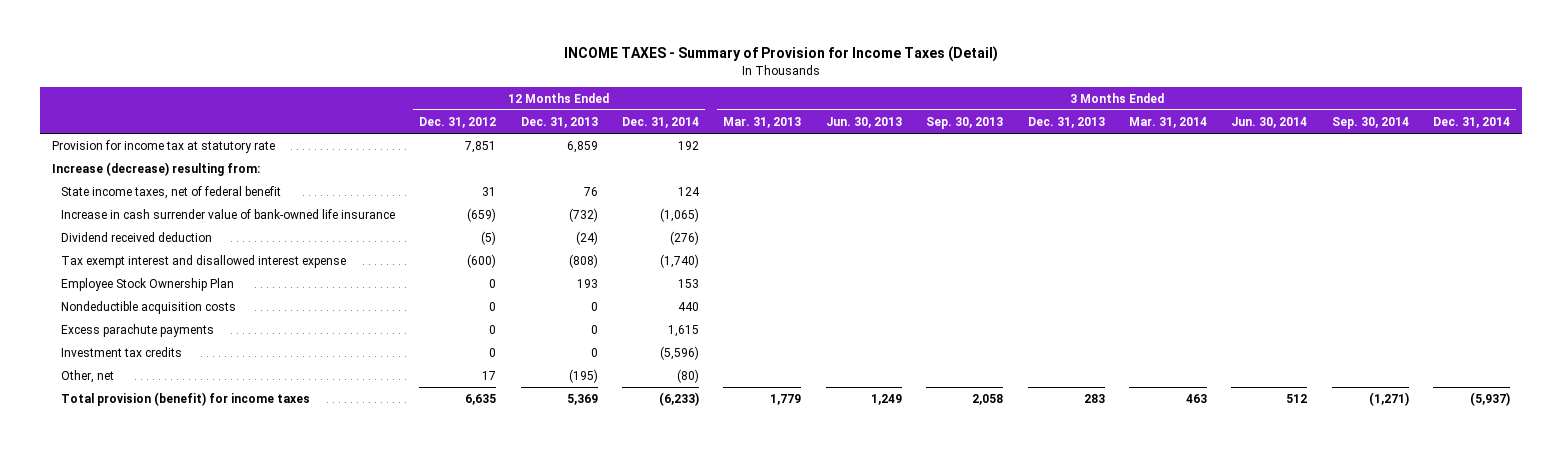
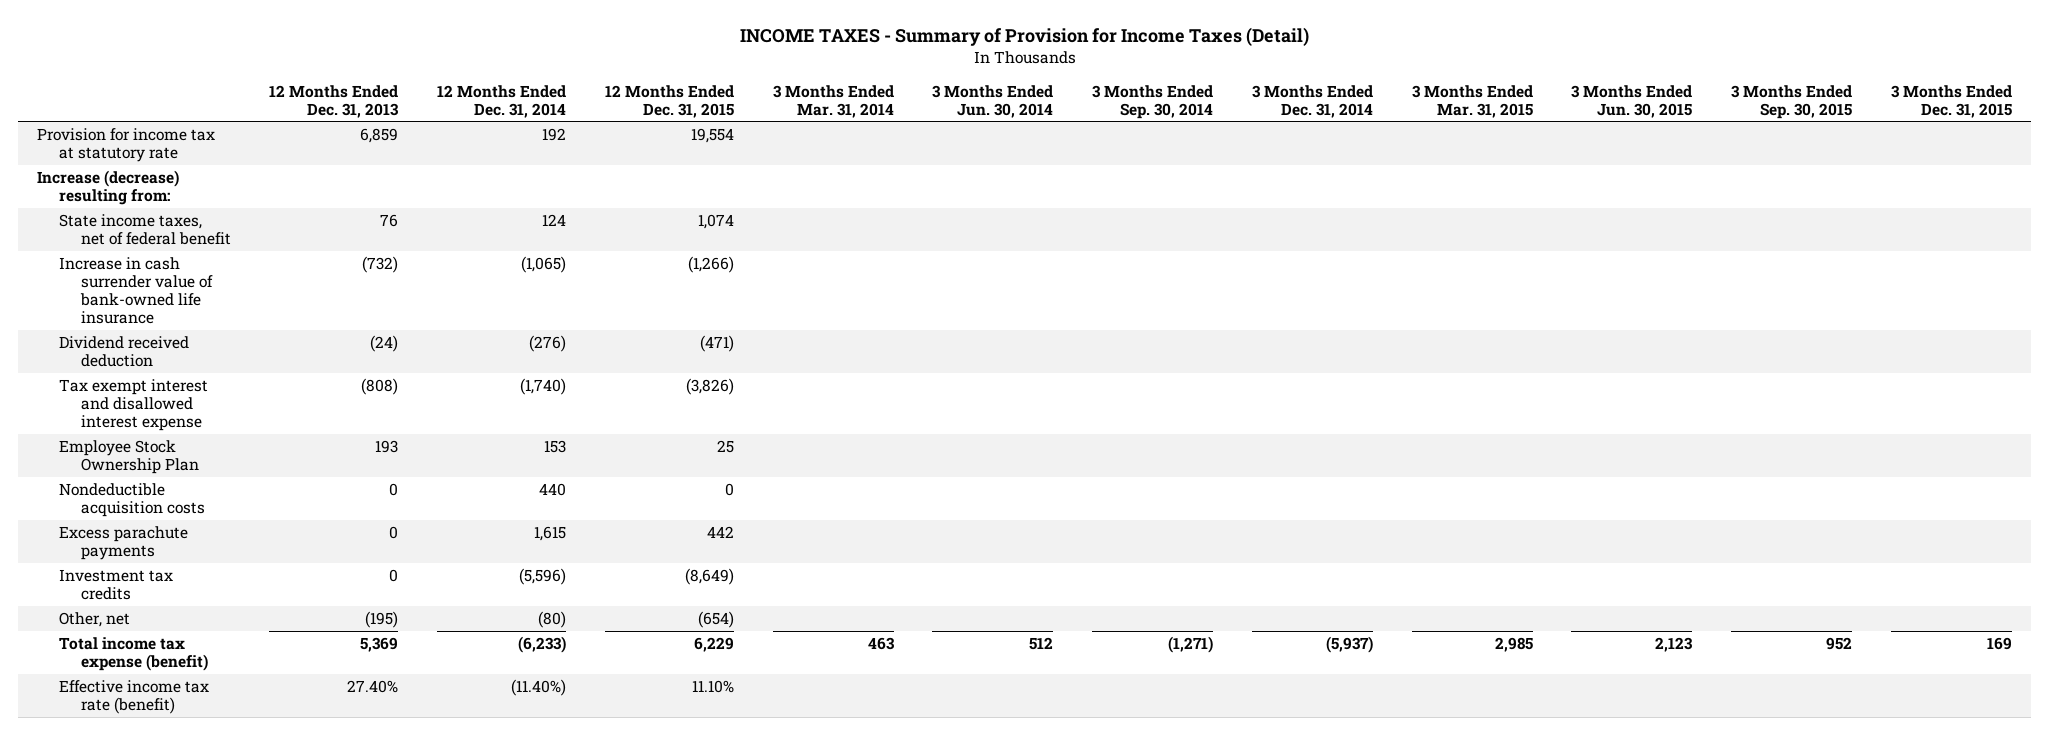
- | 12 Months Ended Dec. 31, 2012 | 12 Months Ended Dec. 31, 2013 | 12 Months Ended Dec. 31, 2014 | 3 Months Ended Mar. 31, 2013 | 3 Months Ended Jun. 30, 2013 | 3 Months Ended Sep. 30, 2013 | 3 Months Ended Dec. 31, 2013 | 3 Months Ended Mar. 31, 2014 | 3 Months Ended Jun. 30, 2014 | 3 Months Ended Sep. 30, 2014 | 3 Months Ended Dec. 31, 2014
+ | 12 Months Ended Dec. 31, 2013 | 12 Months Ended Dec. 31, 2014 | 12 Months Ended Dec. 31, 2015 | 3 Months Ended Mar. 31, 2014 | 3 Months Ended Jun. 30, 2014 | 3 Months Ended Sep. 30, 2014 | 3 Months Ended Dec. 31, 2014 | 3 Months Ended Mar. 31, 2015 | 3 Months Ended Jun. 30, 2015 | 3 Months Ended Sep. 30, 2015 | 3 Months Ended Dec. 31, 2015
- Total provision (benefit) for income taxes | 6,635 | 5,369 | (6,233) | 1,779 | 1,249 | 2,058 | 283 | 463 | 512 | (1,271) | (5,937)
+ Total income tax expense (benefit) | 5,369 | (6,233) | 6,229 | 463 | 512 | (1,271) | (5,937) | 2,985 | 2,123 | 952 | 169
+ Effective income tax rate (benefit) | 27.40% | (11.40%) | 11.10% | | | | | | | |

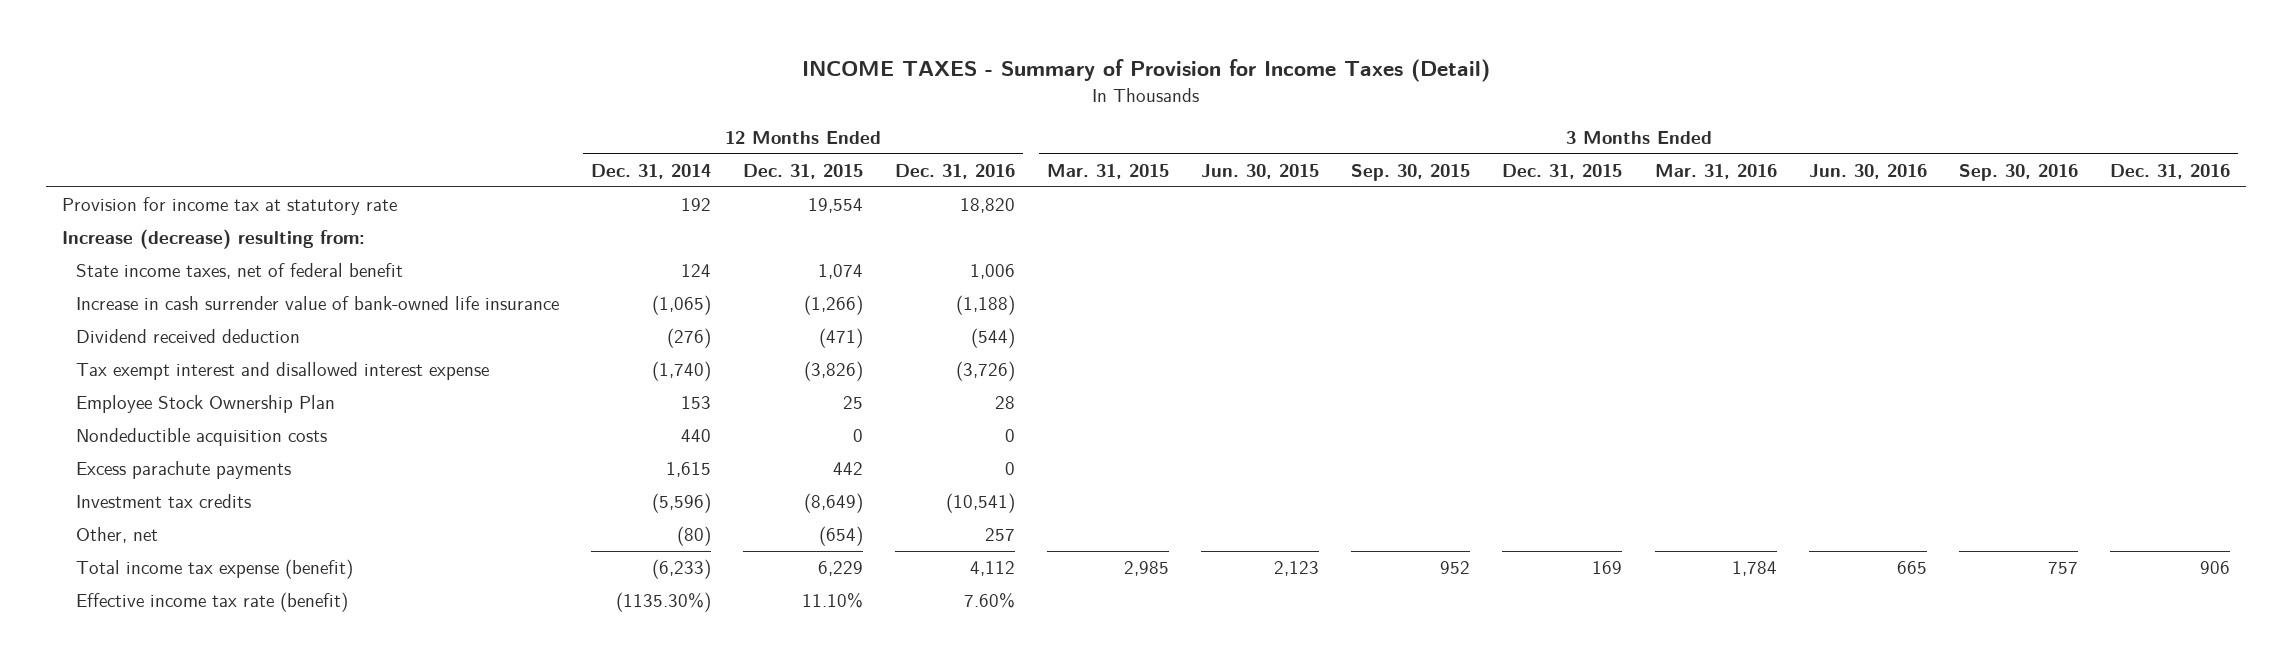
- | 12 Months Ended Dec. 31, 2013 | 12 Months Ended Dec. 31, 2014 | 12 Months Ended Dec. 31, 2015 | 3 Months Ended Mar. 31, 2014 | 3 Months Ended Jun. 30, 2014 | 3 Months Ended Sep. 30, 2014 | 3 Months Ended Dec. 31, 2014 | 3 Months Ended Mar. 31, 2015 | 3 Months Ended Jun. 30, 2015 | 3 Months Ended Sep. 30, 2015 | 3 Months Ended Dec. 31, 2015
+ | 12 Months Ended Dec. 31, 2014 | 12 Months Ended Dec. 31, 2015 | 12 Months Ended Dec. 31, 2016 | 3 Months Ended Mar. 31, 2015 | 3 Months Ended Jun. 30, 2015 | 3 Months Ended Sep. 30, 2015 | 3 Months Ended Dec. 31, 2015 | 3 Months Ended Mar. 31, 2016 | 3 Months Ended Jun. 30, 2016 | 3 Months Ended Sep. 30, 2016 | 3 Months Ended Dec. 31, 2016
- Effective income tax rate (benefit) | 27.40% | (11.40%) | 11.10% | | | | | | | |
+ Effective income tax rate (benefit) | (1135.30%) | 11.10% | 7.60% | | | | | | | |

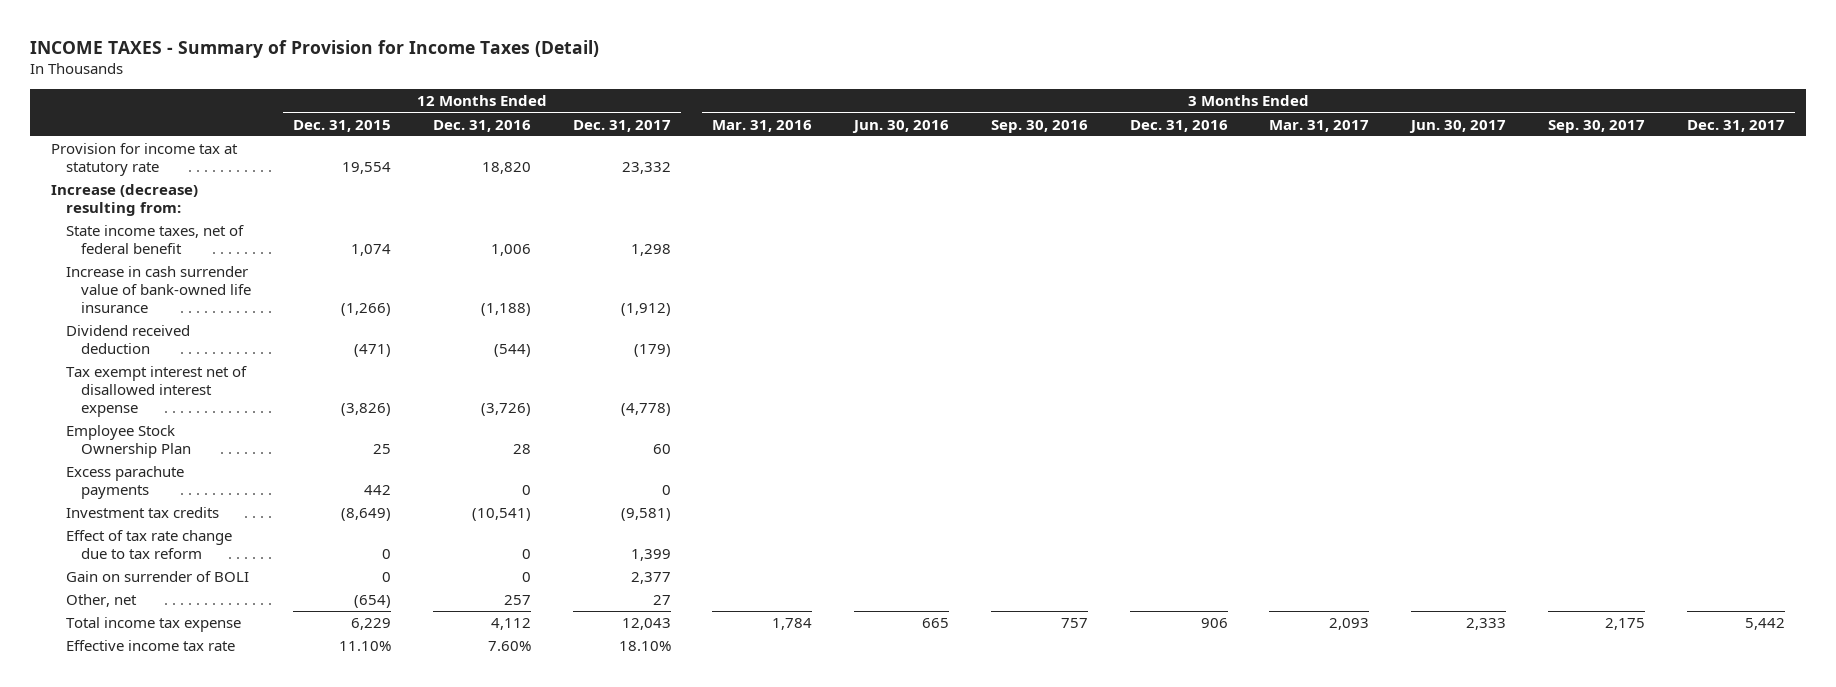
- | 12 Months Ended Dec. 31, 2014 | 12 Months Ended Dec. 31, 2015 | 12 Months Ended Dec. 31, 2016 | 3 Months Ended Mar. 31, 2015 | 3 Months Ended Jun. 30, 2015 | 3 Months Ended Sep. 30, 2015 | 3 Months Ended Dec. 31, 2015 | 3 Months Ended Mar. 31, 2016 | 3 Months Ended Jun. 30, 2016 | 3 Months Ended Sep. 30, 2016 | 3 Months Ended Dec. 31, 2016
+ | 12 Months Ended Dec. 31, 2015 | 12 Months Ended Dec. 31, 2016 | 12 Months Ended Dec. 31, 2017 | 3 Months Ended Mar. 31, 2016 | 3 Months Ended Jun. 30, 2016 | 3 Months Ended Sep. 30, 2016 | 3 Months Ended Dec. 31, 2016 | 3 Months Ended Mar. 31, 2017 | 3 Months Ended Jun. 30, 2017 | 3 Months Ended Sep. 30, 2017 | 3 Months Ended Dec. 31, 2017
- Tax exempt interest and disallowed interest expense | (1,740) | (3,826) | (3,726) | | | | | | | |
+ Tax exempt interest net of disallowed interest expense | (3,826) | (3,726) | (4,778) | | | | | | | |
- Nondeductible acquisition costs | 440 | 0 | 0 | | | | | | | |
+ Effect of tax rate change due to tax reform | 0 | 0 | 1,399 | | | | | | | |
+ Gain on surrender of BOLI | 0 | 0 | 2,377 | | | | | | | |
- Total income tax expense (benefit) | (6,233) | 6,229 | 4,112 | 2,985 | 2,123 | 952 | 169 | 1,784 | 665 | 757 | 906
- Effective income tax rate (benefit) | (1135.30%) | 11.10% | 7.60% | | | | | | | |
+ Total income tax expense | 6,229 | 4,112 | 12,043 | 1,784 | 665 | 757 | 906 | 2,093 | 2,333 | 2,175 | 5,442
+ Effective income tax rate | 11.10% | 7.60% | 18.10% | | | | | | | |

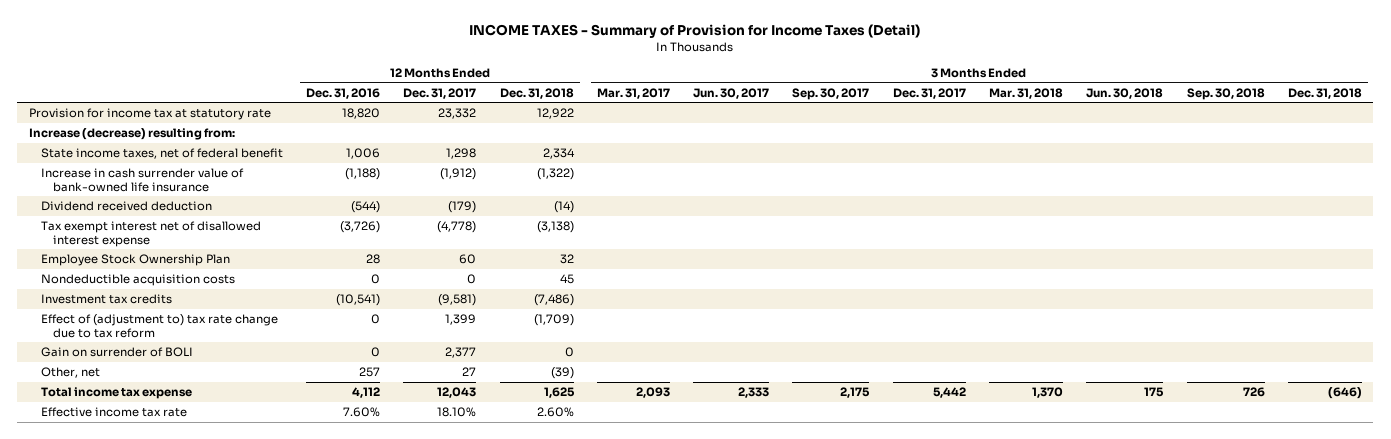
- | 12 Months Ended Dec. 31, 2015 | 12 Months Ended Dec. 31, 2016 | 12 Months Ended Dec. 31, 2017 | 3 Months Ended Mar. 31, 2016 | 3 Months Ended Jun. 30, 2016 | 3 Months Ended Sep. 30, 2016 | 3 Months Ended Dec. 31, 2016 | 3 Months Ended Mar. 31, 2017 | 3 Months Ended Jun. 30, 2017 | 3 Months Ended Sep. 30, 2017 | 3 Months Ended Dec. 31, 2017
+ | 12 Months Ended Dec. 31, 2016 | 12 Months Ended Dec. 31, 2017 | 12 Months Ended Dec. 31, 2018 | 3 Months Ended Mar. 31, 2017 | 3 Months Ended Jun. 30, 2017 | 3 Months Ended Sep. 30, 2017 | 3 Months Ended Dec. 31, 2017 | 3 Months Ended Mar. 31, 2018 | 3 Months Ended Jun. 30, 2018 | 3 Months Ended Sep. 30, 2018 | 3 Months Ended Dec. 31, 2018
- Excess parachute payments | 442 | 0 | 0 | | | | | | | |
+ Nondeductible acquisition costs | 0 | 0 | 45 | | | | | | | |
- Effect of tax rate change due to tax reform | 0 | 0 | 1,399 | | | | | | | |
+ Effect of (adjustment to) tax rate change due to tax reform | 0 | 1,399 | (1,709) | | | | | | | |

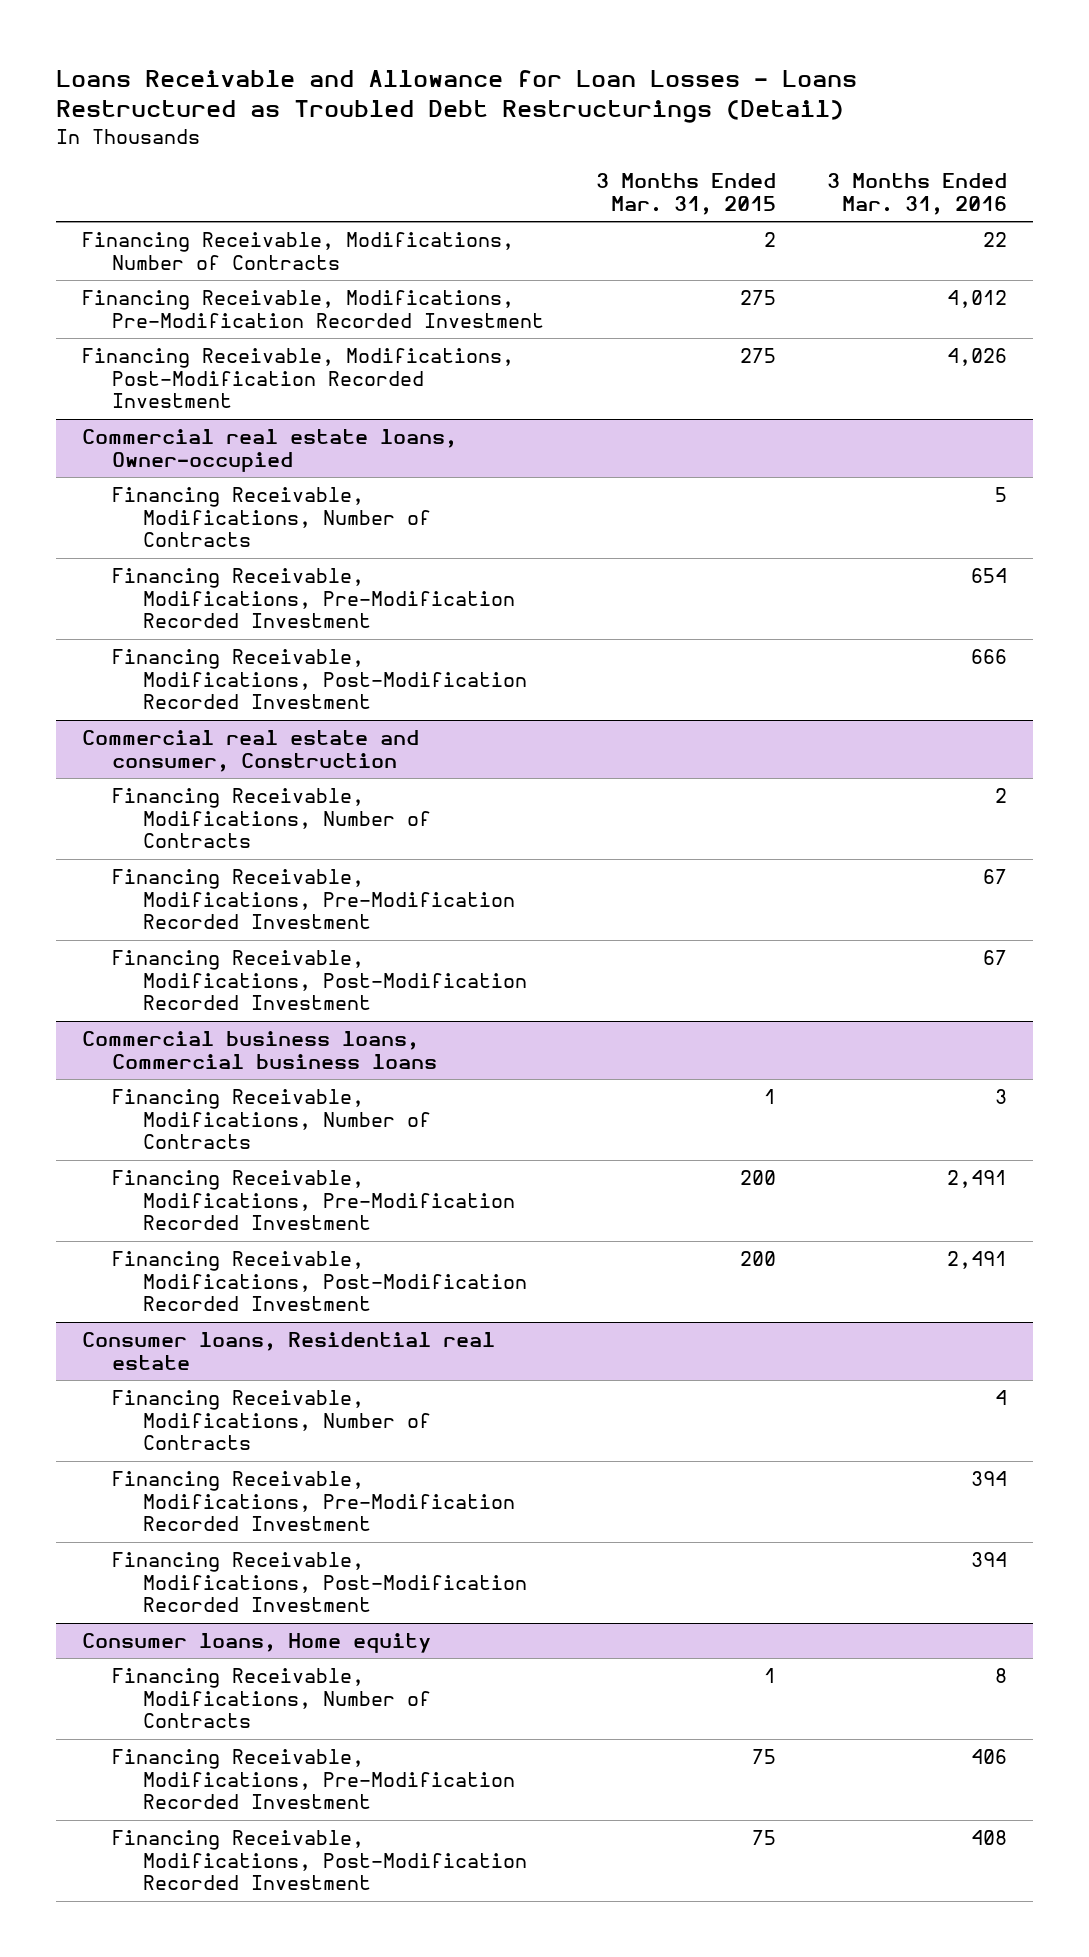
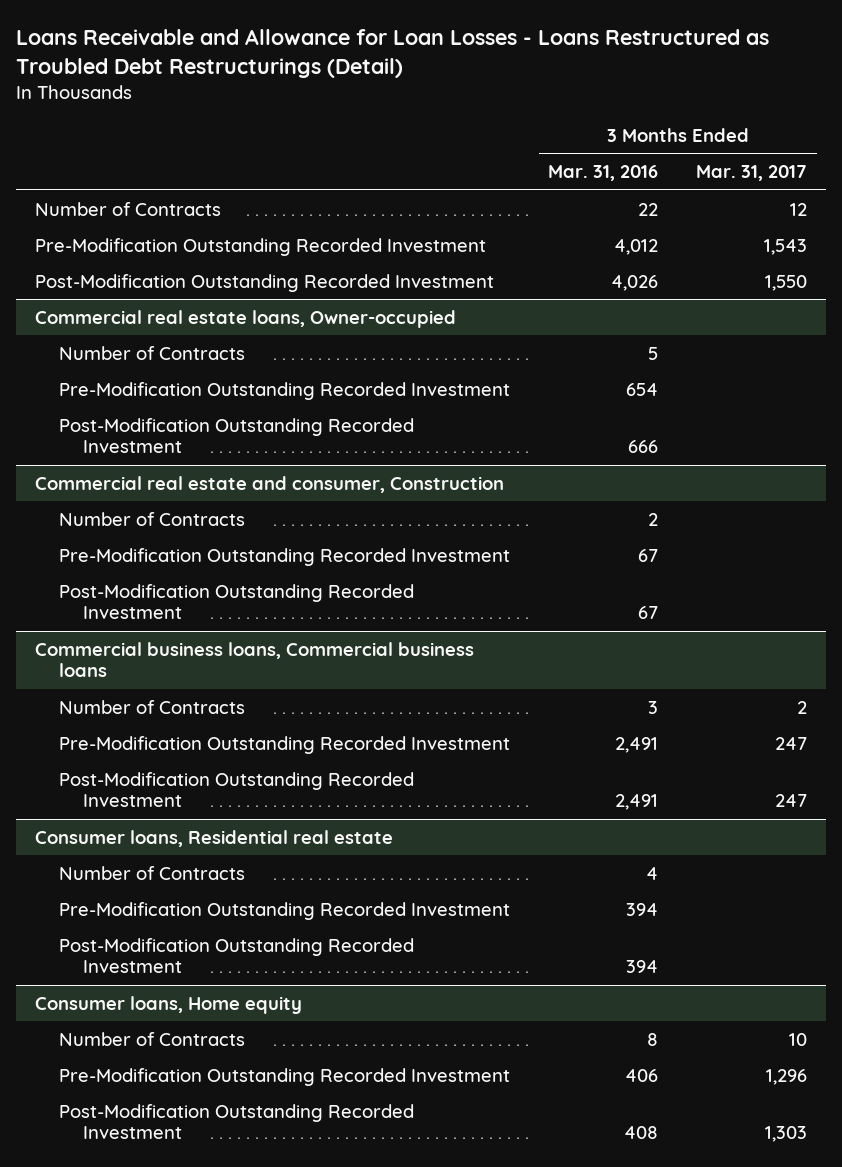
- | 3 Months Ended Mar. 31, 2015 | 3 Months Ended Mar. 31, 2016
+ | 3 Months Ended Mar. 31, 2016 | 3 Months Ended Mar. 31, 2017
- Financing Receivable, Modifications, Number of Contracts | 2 | 22
- Financing Receivable, Modifications, Pre-Modification Recorded Investment | 275 | 4,012
- Financing Receivable, Modifications, Post-Modification Recorded Investment | 275 | 4,026
+ Number of Contracts | 22 | 12
+ Pre-Modification Outstanding Recorded Investment | 4,012 | 1,543
+ Post-Modification Outstanding Recorded Investment | 4,026 | 1,550
@ Commercial real estate loans, Owner-occupied
- Financing Receivable, Modifications, Number of Contracts | | 5
- Financing Receivable, Modifications, Pre-Modification Recorded Investment | | 654
- Financing Receivable, Modifications, Post-Modification Recorded Investment | | 666
+ Number of Contracts | 5 |
+ Pre-Modification Outstanding Recorded Investment | 654 |
+ Post-Modification Outstanding Recorded Investment | 666 |
@ Commercial real estate and consumer, Construction
- Financing Receivable, Modifications, Number of Contracts | | 2
- Financing Receivable, Modifications, Pre-Modification Recorded Investment | | 67
- Financing Receivable, Modifications, Post-Modification Recorded Investment | | 67
+ Number of Contracts | 2 |
+ Pre-Modification Outstanding Recorded Investment | 67 |
+ Post-Modification Outstanding Recorded Investment | 67 |
@ Commercial business loans, Commercial business loans
- Financing Receivable, Modifications, Number of Contracts | 1 | 3
- Financing Receivable, Modifications, Pre-Modification Recorded Investment | 200 | 2,491
- Financing Receivable, Modifications, Post-Modification Recorded Investment | 200 | 2,491
+ Number of Contracts | 3 | 2
+ Pre-Modification Outstanding Recorded Investment | 2,491 | 247
+ Post-Modification Outstanding Recorded Investment | 2,491 | 247
@ Consumer loans, Residential real estate
- Financing Receivable, Modifications, Number of Contracts | | 4
- Financing Receivable, Modifications, Pre-Modification Recorded Investment | | 394
- Financing Receivable, Modifications, Post-Modification Recorded Investment | | 394
+ Number of Contracts | 4 |
+ Pre-Modification Outstanding Recorded Investment | 394 |
+ Post-Modification Outstanding Recorded Investment | 394 |
@ Consumer loans, Home equity
- Financing Receivable, Modifications, Number of Contracts | 1 | 8
- Financing Receivable, Modifications, Pre-Modification Recorded Investment | 75 | 406
- Financing Receivable, Modifications, Post-Modification Recorded Investment | 75 | 408
+ Number of Contracts | 8 | 10
+ Pre-Modification Outstanding Recorded Investment | 406 | 1,296
+ Post-Modification Outstanding Recorded Investment | 408 | 1,303

